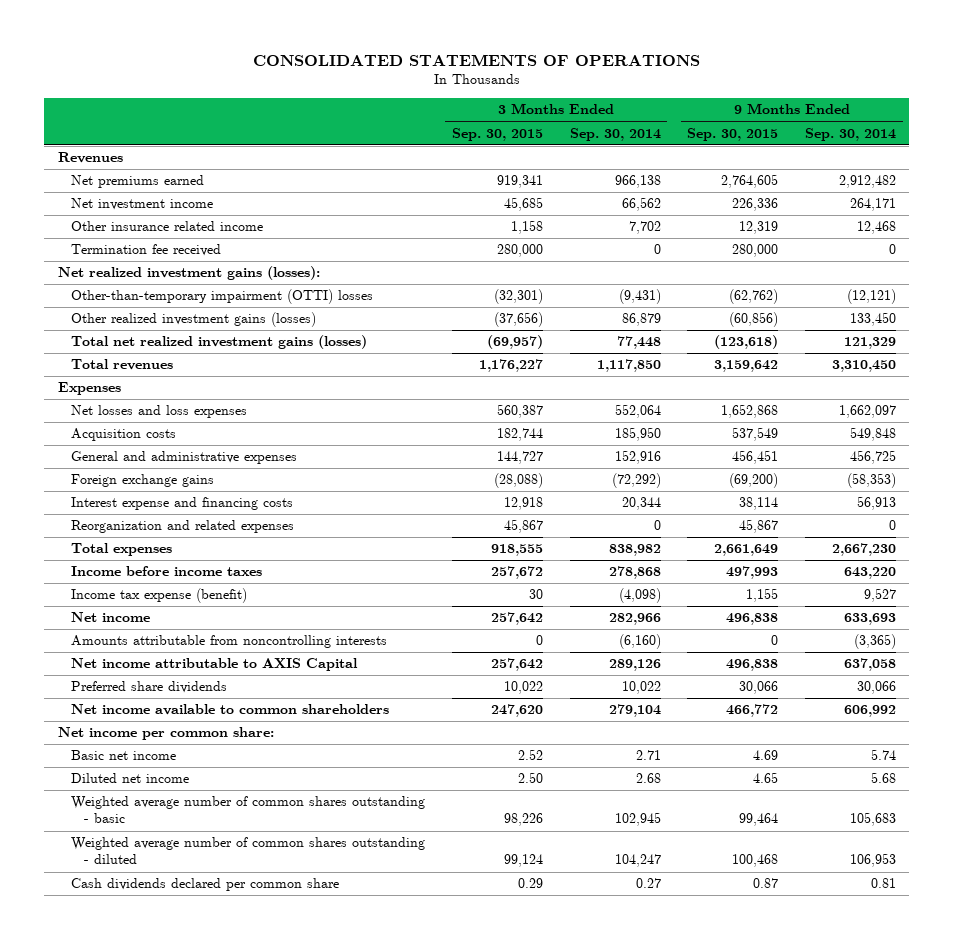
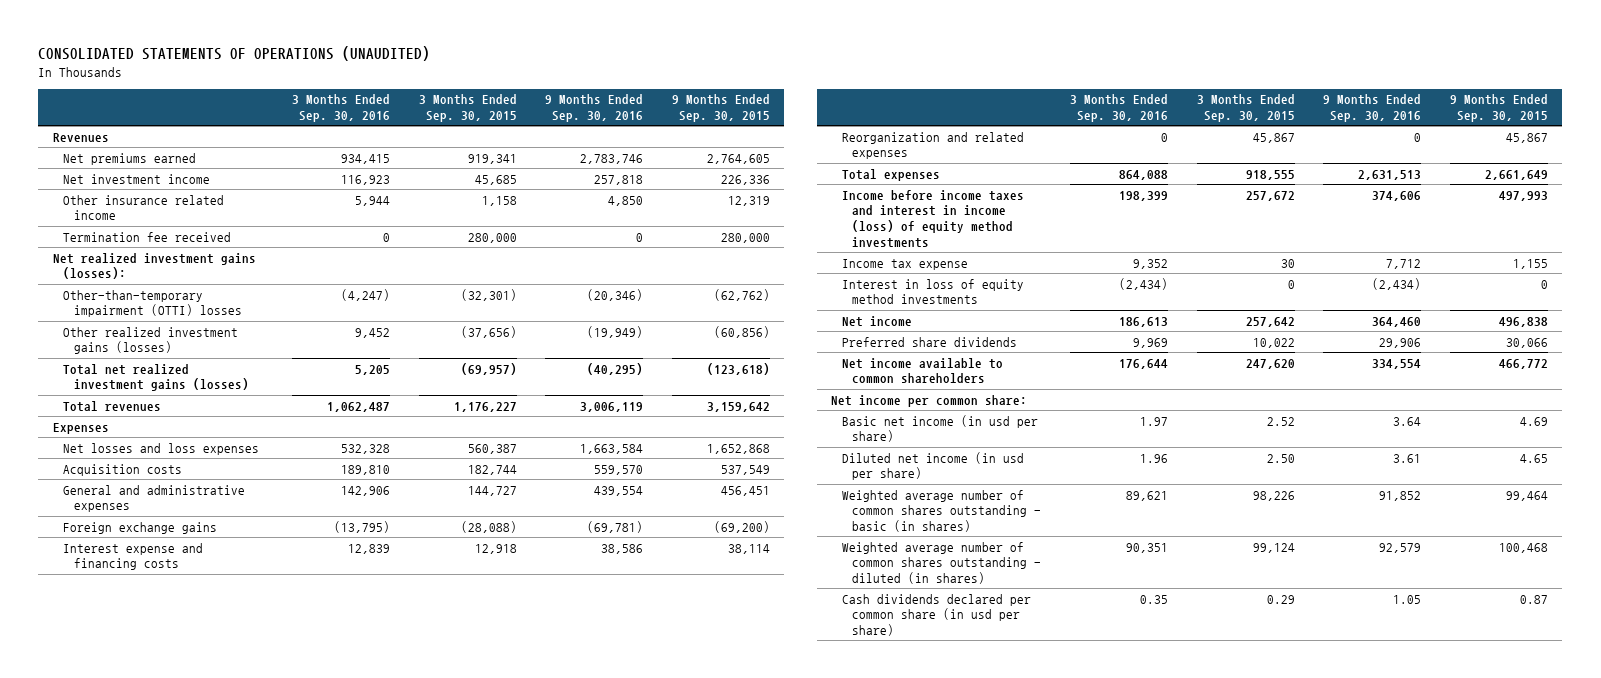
- CONSOLIDATED STATEMENTS OF OPERATIONS
+ CONSOLIDATED STATEMENTS OF OPERATIONS (UNAUDITED)
- | 3 Months Ended Sep. 30, 2015 | 3 Months Ended Sep. 30, 2014 | 9 Months Ended Sep. 30, 2015 | 9 Months Ended Sep. 30, 2014
+ | 3 Months Ended Sep. 30, 2016 | 3 Months Ended Sep. 30, 2015 | 9 Months Ended Sep. 30, 2016 | 9 Months Ended Sep. 30, 2015
- Income before income taxes | 257,672 | 278,868 | 497,993 | 643,220
- Income tax expense (benefit) | 30 | (4,098) | 1,155 | 9,527
+ Income before income taxes and interest in income (loss) of equity method investments | 198,399 | 257,672 | 374,606 | 497,993
+ Income tax expense | 9,352 | 30 | 7,712 | 1,155
+ Interest in loss of equity method investments | (2,434) | 0 | (2,434) | 0
- Amounts attributable from noncontrolling interests | 0 | (6,160) | 0 | (3,365)
- Net income attributable to AXIS Capital | 257,642 | 289,126 | 496,838 | 637,058
- Basic net income | 2.52 | 2.71 | 4.69 | 5.74
- Diluted net income | 2.50 | 2.68 | 4.65 | 5.68
- Weighted average number of common shares outstanding - basic | 98,226 | 102,945 | 99,464 | 105,683
- Weighted average number of common shares outstanding - diluted | 99,124 | 104,247 | 100,468 | 106,953
- Cash dividends declared per common share | 0.29 | 0.27 | 0.87 | 0.81
+ Basic net income (in usd per share) | 1.97 | 2.52 | 3.64 | 4.69
+ Diluted net income (in usd per share) | 1.96 | 2.50 | 3.61 | 4.65
+ Weighted average number of common shares outstanding - basic (in shares) | 89,621 | 98,226 | 91,852 | 99,464
+ Weighted average number of common shares outstanding - diluted (in shares) | 90,351 | 99,124 | 92,579 | 100,468
+ Cash dividends declared per common share (in usd per share) | 0.35 | 0.29 | 1.05 | 0.87

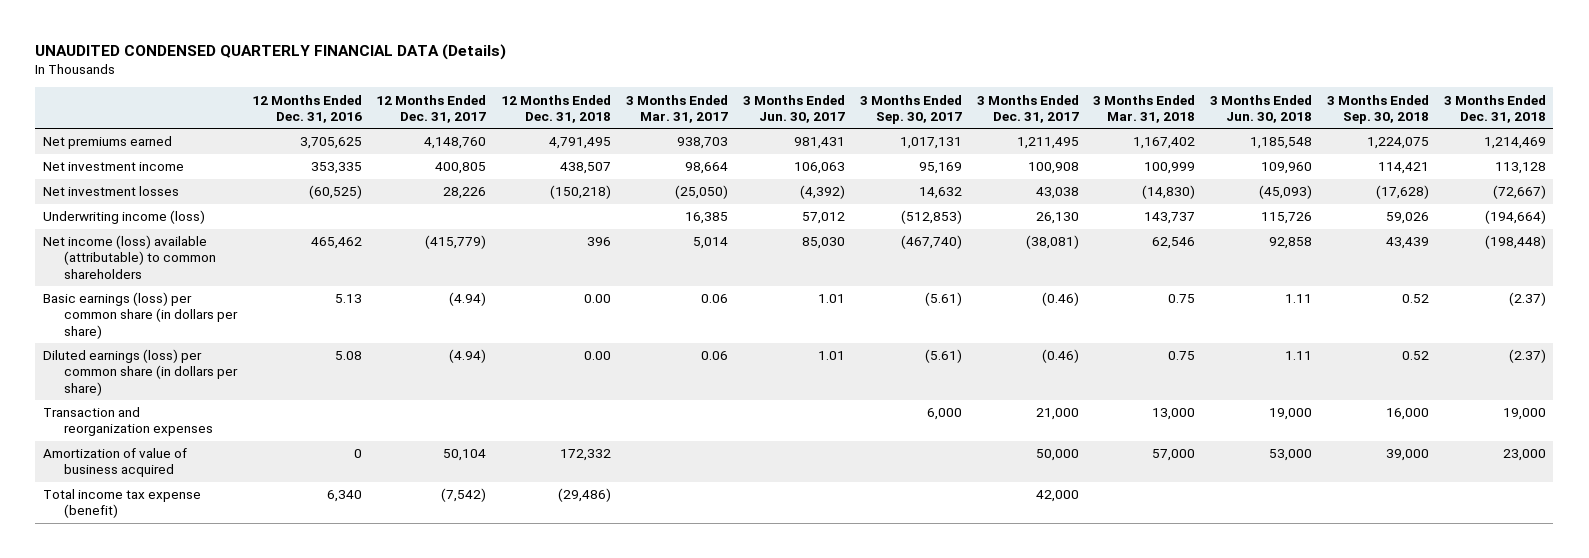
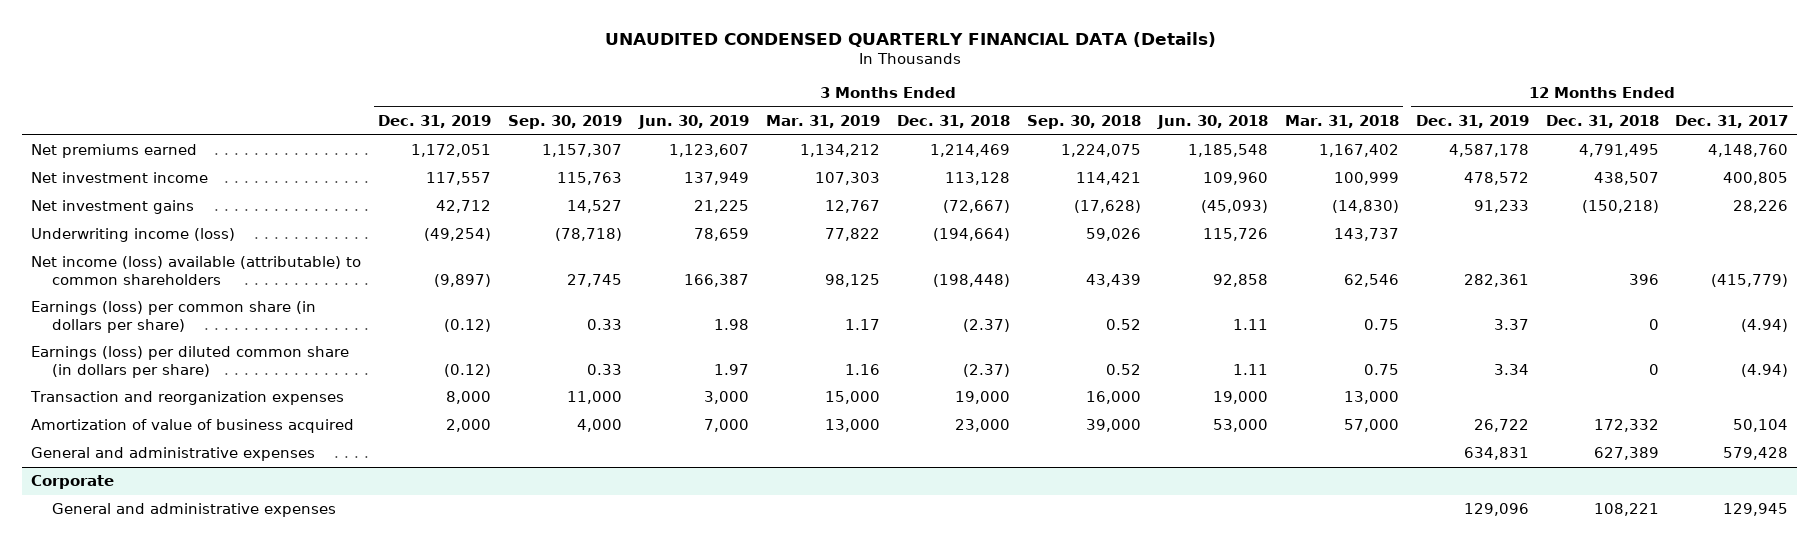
- | 12 Months Ended Dec. 31, 2016 | 12 Months Ended Dec. 31, 2017 | 12 Months Ended Dec. 31, 2018 | 3 Months Ended Mar. 31, 2017 | 3 Months Ended Jun. 30, 2017 | 3 Months Ended Sep. 30, 2017 | 3 Months Ended Dec. 31, 2017 | 3 Months Ended Mar. 31, 2018 | 3 Months Ended Jun. 30, 2018 | 3 Months Ended Sep. 30, 2018 | 3 Months Ended Dec. 31, 2018
+ | 3 Months Ended Dec. 31, 2019 | 3 Months Ended Sep. 30, 2019 | 3 Months Ended Jun. 30, 2019 | 3 Months Ended Mar. 31, 2019 | 3 Months Ended Dec. 31, 2018 | 3 Months Ended Sep. 30, 2018 | 3 Months Ended Jun. 30, 2018 | 3 Months Ended Mar. 31, 2018 | 12 Months Ended Dec. 31, 2019 | 12 Months Ended Dec. 31, 2018 | 12 Months Ended Dec. 31, 2017
- Net investment losses | (60,525) | 28,226 | (150,218) | (25,050) | (4,392) | 14,632 | 43,038 | (14,830) | (45,093) | (17,628) | (72,667)
+ Net investment gains | 42,712 | 14,527 | 21,225 | 12,767 | (72,667) | (17,628) | (45,093) | (14,830) | 91,233 | (150,218) | 28,226
- Basic earnings (loss) per common share (in dollars per share) | 5.13 | (4.94) | 0.00 | 0.06 | 1.01 | (5.61) | (0.46) | 0.75 | 1.11 | 0.52 | (2.37)
- Diluted earnings (loss) per common share (in dollars per share) | 5.08 | (4.94) | 0.00 | 0.06 | 1.01 | (5.61) | (0.46) | 0.75 | 1.11 | 0.52 | (2.37)
+ Earnings (loss) per common share (in dollars per share) | (0.12) | 0.33 | 1.98 | 1.17 | (2.37) | 0.52 | 1.11 | 0.75 | 3.37 | 0 | (4.94)
+ Earnings (loss) per diluted common share (in dollars per share) | (0.12) | 0.33 | 1.97 | 1.16 | (2.37) | 0.52 | 1.11 | 0.75 | 3.34 | 0 | (4.94)
- Total income tax expense (benefit) | 6,340 | (7,542) | (29,486) | | | | 42,000 | | | |
+ General and administrative expenses | | | | | | | | | 634,831 | 627,389 | 579,428
+ Corporate
+ General and administrative expenses | | | | | | | | | 129,096 | 108,221 | 129,945

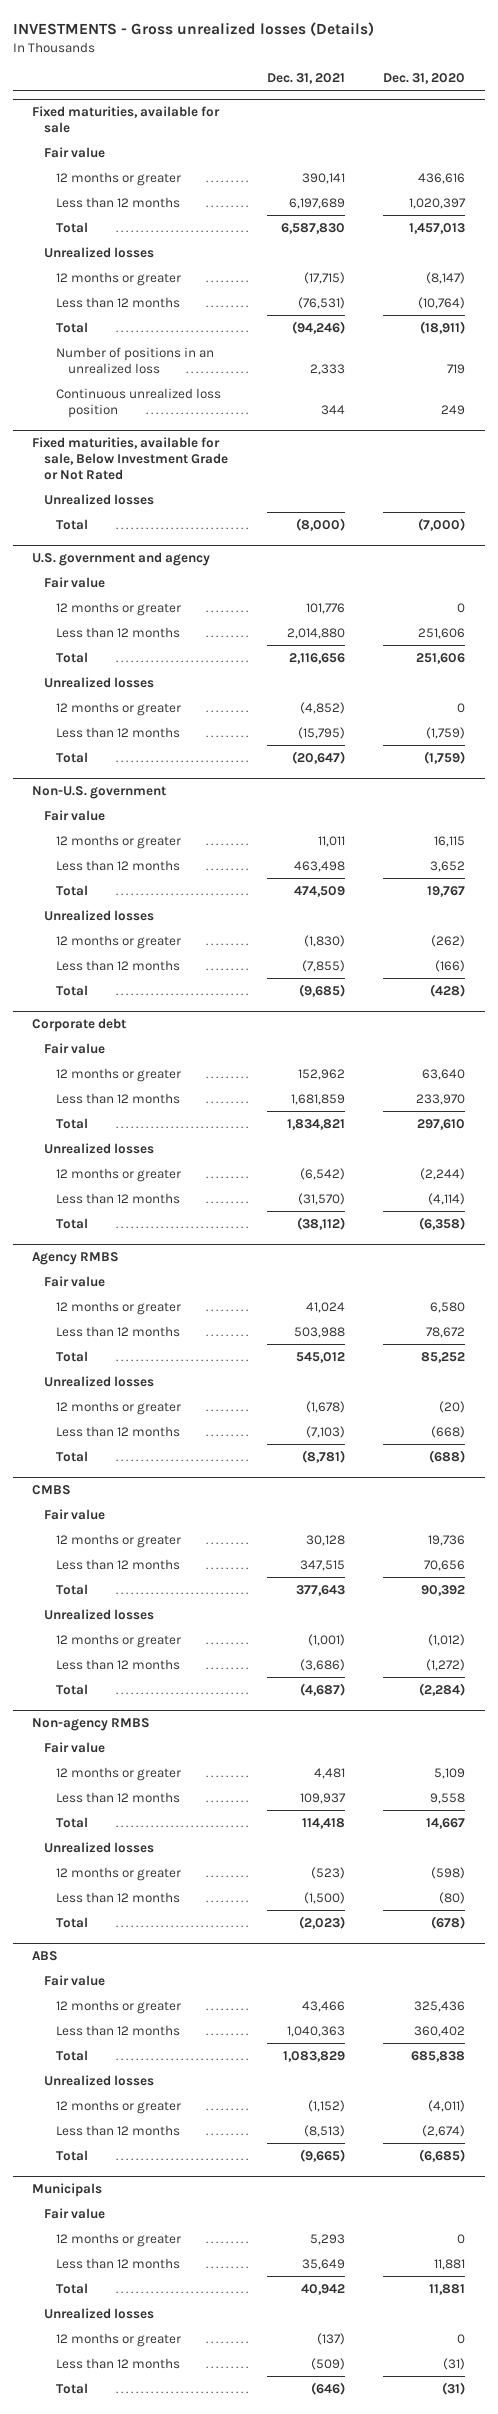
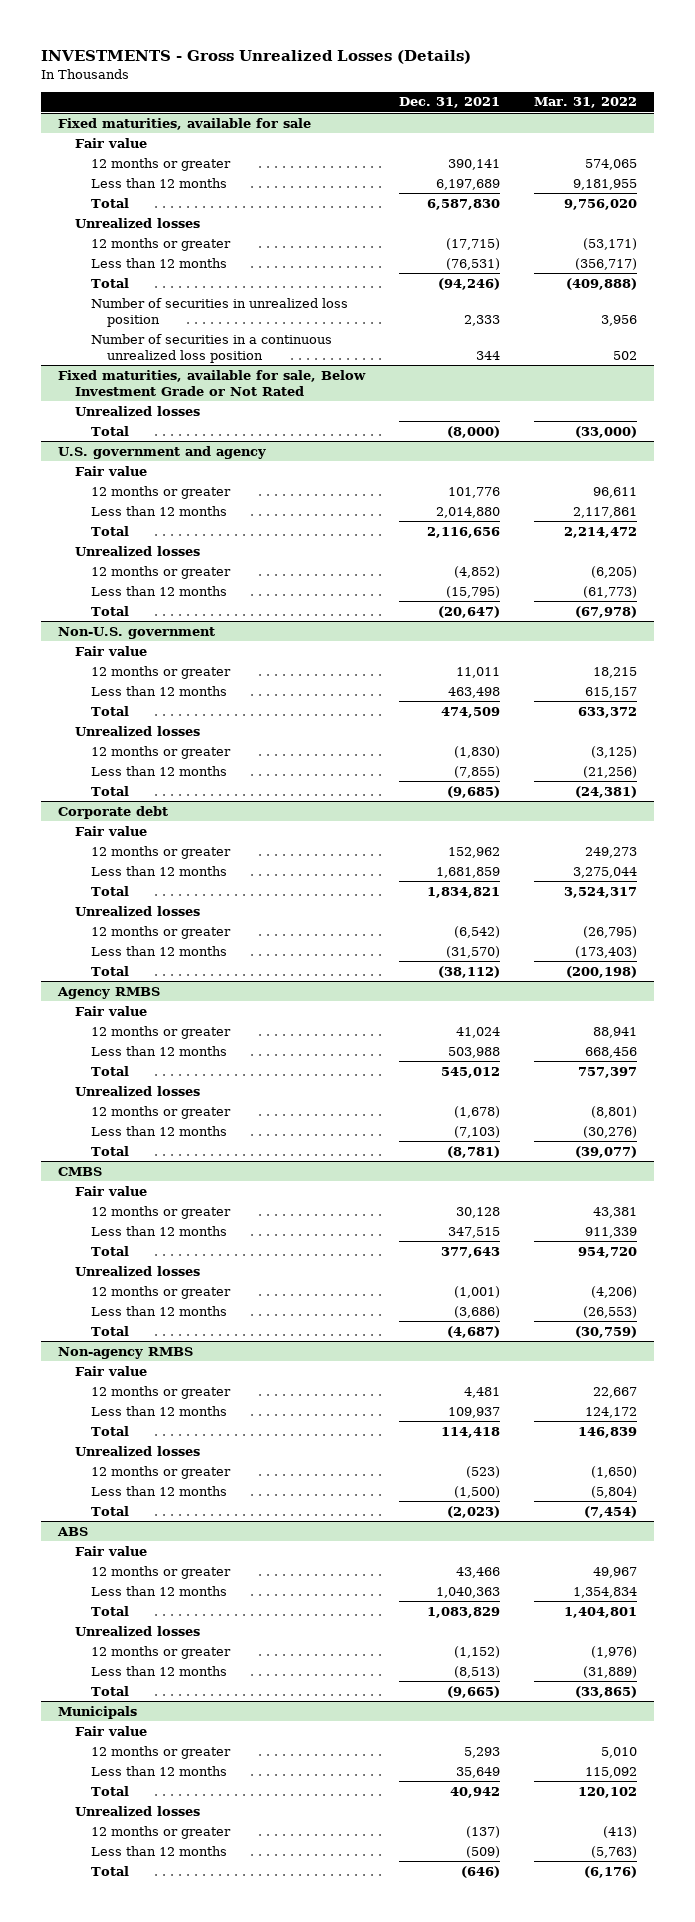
- INVESTMENTS - Gross unrealized losses (Details)
+ INVESTMENTS - Gross Unrealized Losses (Details)
- | Dec. 31, 2021 | Dec. 31, 2020
+ | Dec. 31, 2021 | Mar. 31, 2022
@ Fixed maturities, available for sale
- Number of positions in an unrealized loss | 2,333 | 719
- Continuous unrealized loss position | 344 | 249
+ Number of securities in unrealized loss position | 2,333 | 3,956
+ Number of securities in a continuous unrealized loss position | 344 | 502

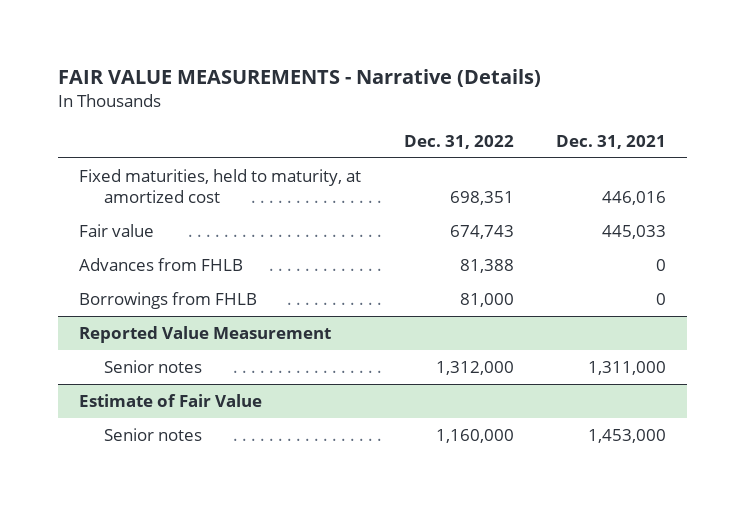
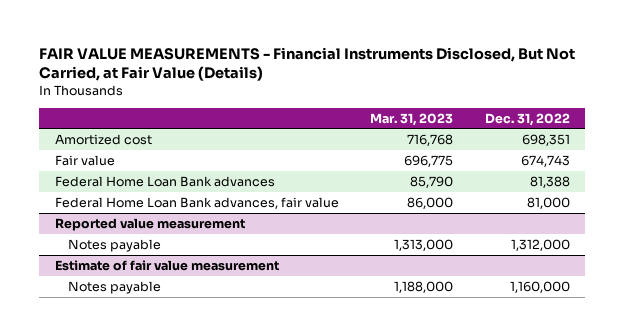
- FAIR VALUE MEASUREMENTS - Narrative (Details)
+ FAIR VALUE MEASUREMENTS - Financial Instruments Disclosed, But Not Carried, at Fair Value (Details)
- | Dec. 31, 2022 | Dec. 31, 2021
+ | Mar. 31, 2023 | Dec. 31, 2022
- Fixed maturities, held to maturity, at amortized cost | 698,351 | 446,016
+ Amortized cost | 716,768 | 698,351
- Advances from FHLB | 81,388 | 0
- Borrowings from FHLB | 81,000 | 0
- Reported Value Measurement
- Senior notes | 1,312,000 | 1,311,000
- Estimate of Fair Value
- Senior notes | 1,160,000 | 1,453,000
+ Federal Home Loan Bank advances | 85,790 | 81,388
+ Federal Home Loan Bank advances, fair value | 86,000 | 81,000
+ Reported value measurement
+ Notes payable | 1,313,000 | 1,312,000
+ Estimate of fair value measurement
+ Notes payable | 1,188,000 | 1,160,000

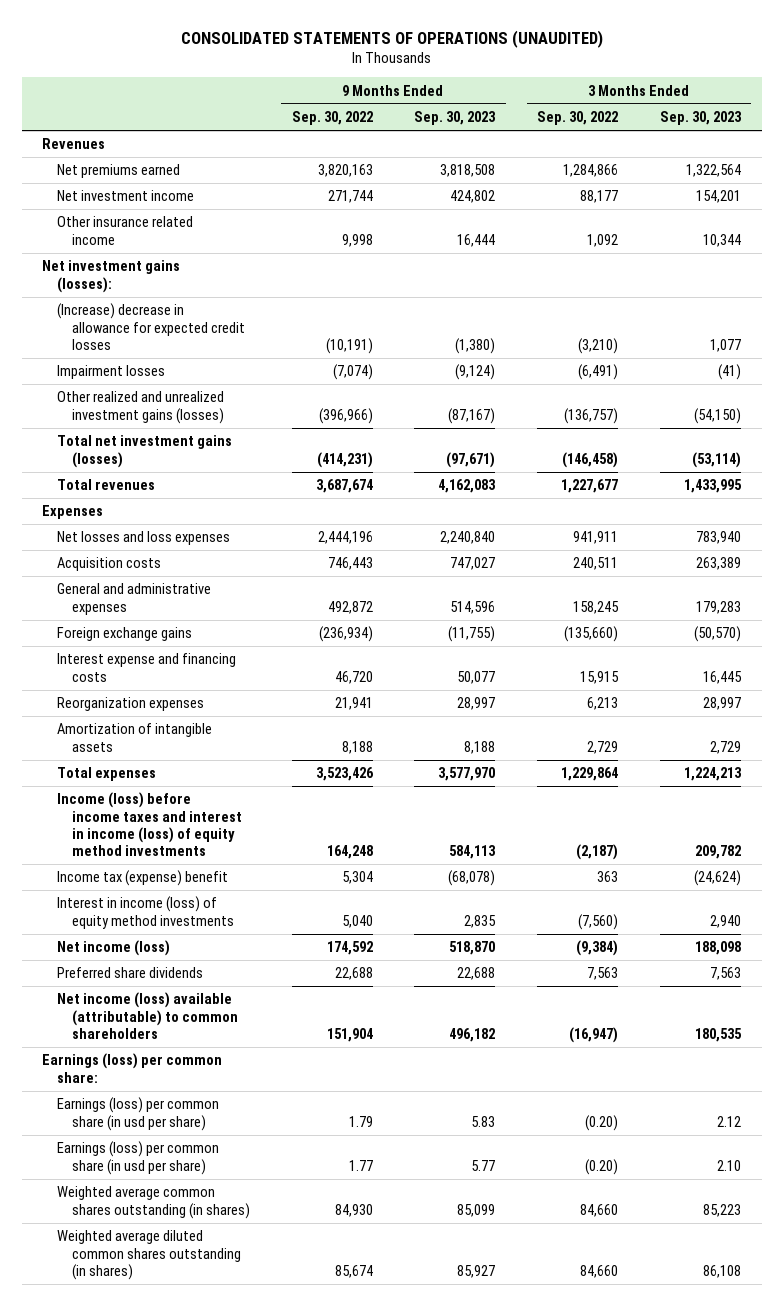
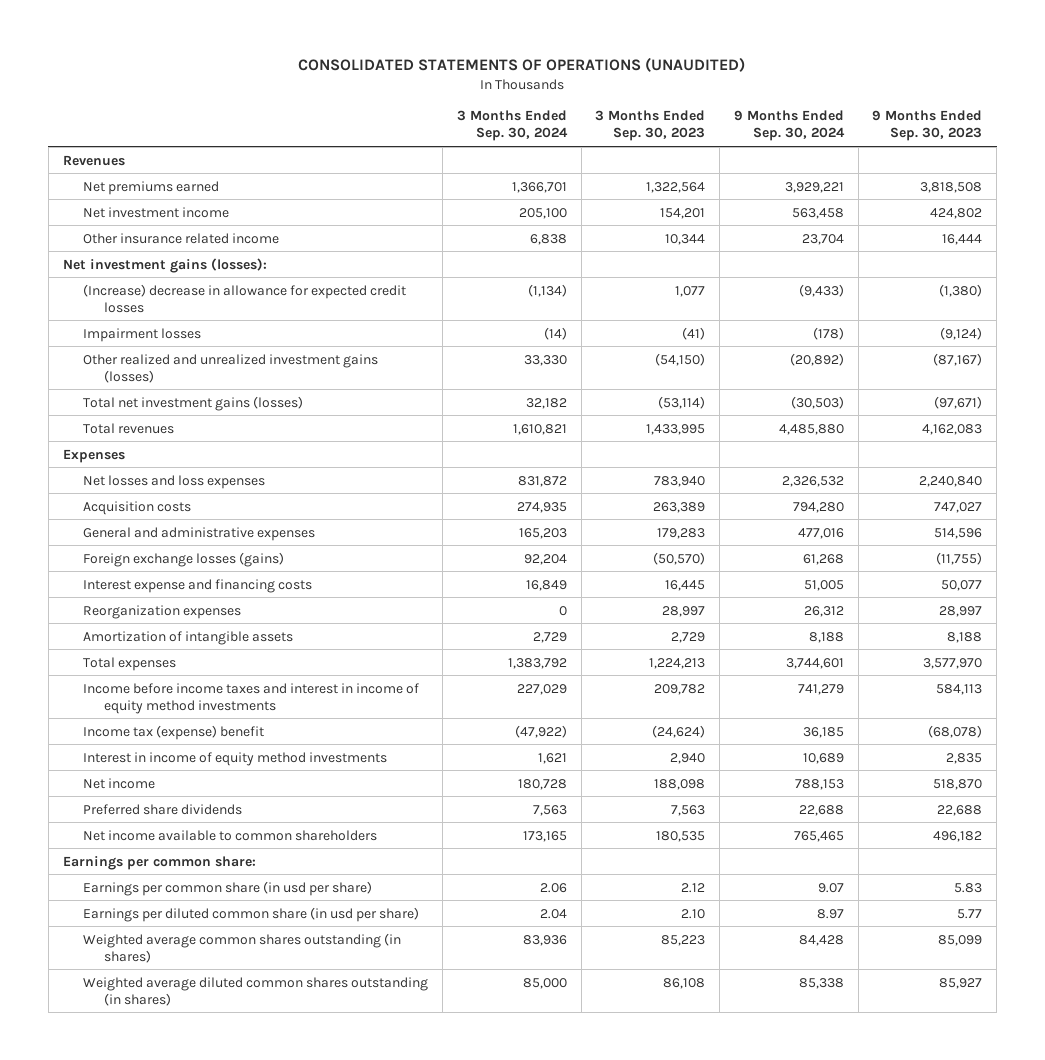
- | 9 Months Ended Sep. 30, 2022 | 9 Months Ended Sep. 30, 2023 | 3 Months Ended Sep. 30, 2022 | 3 Months Ended Sep. 30, 2023
+ | 3 Months Ended Sep. 30, 2024 | 3 Months Ended Sep. 30, 2023 | 9 Months Ended Sep. 30, 2024 | 9 Months Ended Sep. 30, 2023
- Foreign exchange gains | (236,934) | (11,755) | (135,660) | (50,570)
+ Foreign exchange losses (gains) | 92,204 | (50,570) | 61,268 | (11,755)
- Income (loss) before income taxes and interest in income (loss) of equity method investments | 164,248 | 584,113 | (2,187) | 209,782
+ Income before income taxes and interest in income of equity method investments | 227,029 | 209,782 | 741,279 | 584,113
- Interest in income (loss) of equity method investments | 5,040 | 2,835 | (7,560) | 2,940
- Net income (loss) | 174,592 | 518,870 | (9,384) | 188,098
+ Interest in income of equity method investments | 1,621 | 2,940 | 10,689 | 2,835
+ Net income | 180,728 | 188,098 | 788,153 | 518,870
- Net income (loss) available (attributable) to common shareholders | 151,904 | 496,182 | (16,947) | 180,535
- Earnings (loss) per common share:
- Earnings (loss) per common share (in usd per share) | 1.79 | 5.83 | (0.20) | 2.12
- Earnings (loss) per common share (in usd per share) | 1.77 | 5.77 | (0.20) | 2.10
+ Net income available to common shareholders | 173,165 | 180,535 | 765,465 | 496,182
+ Earnings per common share:
+ Earnings per common share (in usd per share) | 2.06 | 2.12 | 9.07 | 5.83
+ Earnings per diluted common share (in usd per share) | 2.04 | 2.10 | 8.97 | 5.77

